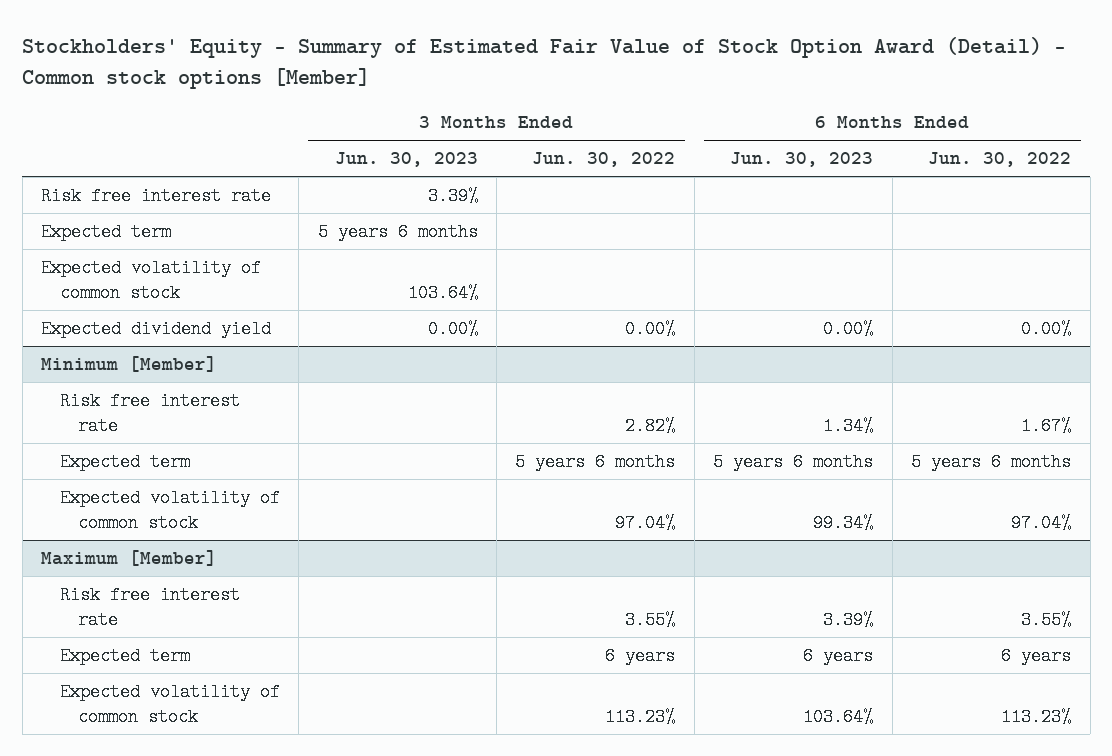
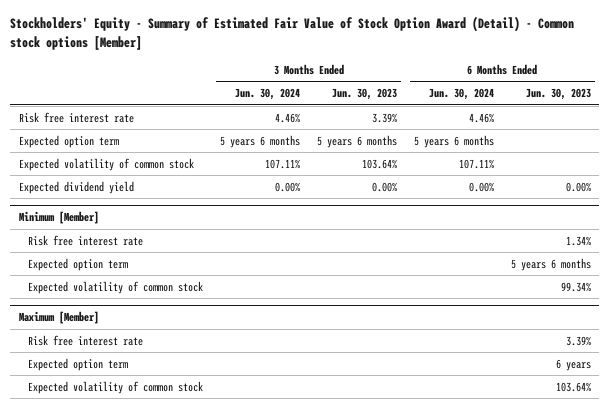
- | 3 Months Ended Jun. 30, 2023 | 3 Months Ended Jun. 30, 2022 | 6 Months Ended Jun. 30, 2023 | 6 Months Ended Jun. 30, 2022
+ | 3 Months Ended Jun. 30, 2024 | 3 Months Ended Jun. 30, 2023 | 6 Months Ended Jun. 30, 2024 | 6 Months Ended Jun. 30, 2023
- Expected term | 5 years 6 months | | |
+ Expected option term | 5 years 6 months | 5 years 6 months | 5 years 6 months |
@ Minimum [Member]
- Expected term | | 5 years 6 months | 5 years 6 months | 5 years 6 months
+ Expected option term | | | | 5 years 6 months
@ Maximum [Member]
- Expected term | | 6 years | 6 years | 6 years
+ Expected option term | | | | 6 years

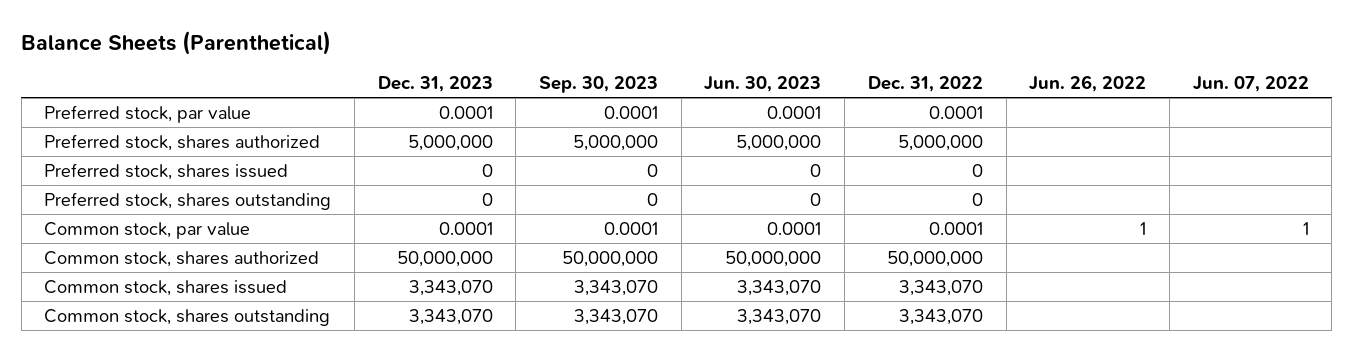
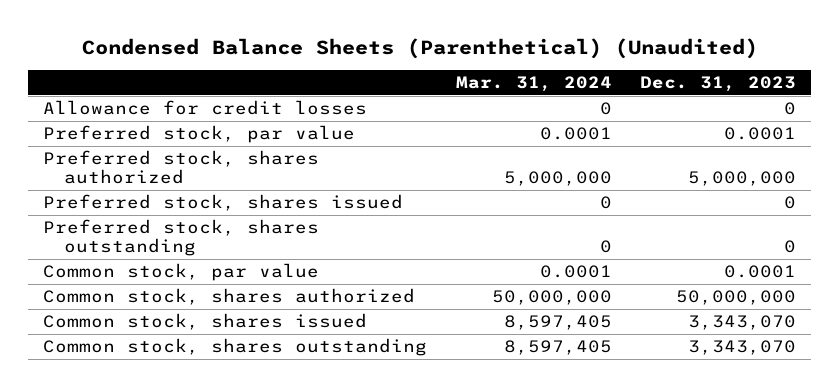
- Balance Sheets (Parenthetical)
+ Condensed Balance Sheets (Parenthetical) (Unaudited)
- | Dec. 31, 2023 | Sep. 30, 2023 | Jun. 30, 2023 | Dec. 31, 2022 | Jun. 26, 2022 | Jun. 07, 2022
+ | Mar. 31, 2024 | Dec. 31, 2023
+ Allowance for credit losses | 0 | 0

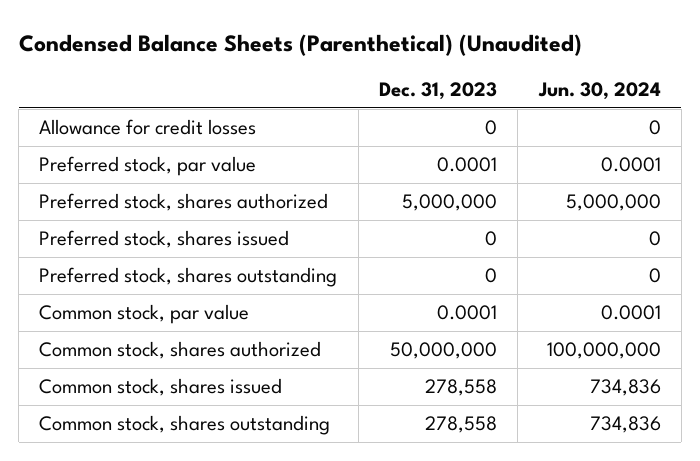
- | Mar. 31, 2024 | Dec. 31, 2023
+ | Dec. 31, 2023 | Jun. 30, 2024
- Common stock, shares issued | 8,597,405 | 3,343,070
- Common stock, shares outstanding | 8,597,405 | 3,343,070
+ Common stock, shares issued | 278,558 | 734,836
+ Common stock, shares outstanding | 278,558 | 734,836

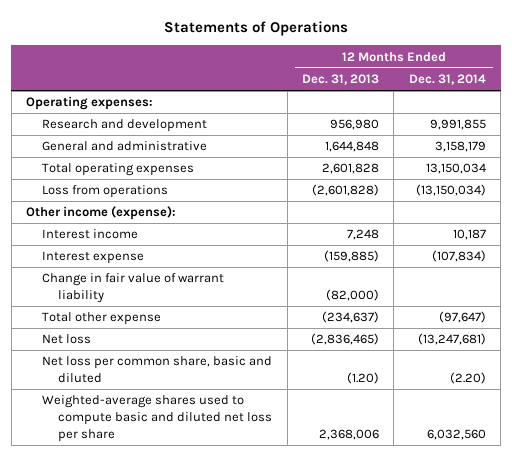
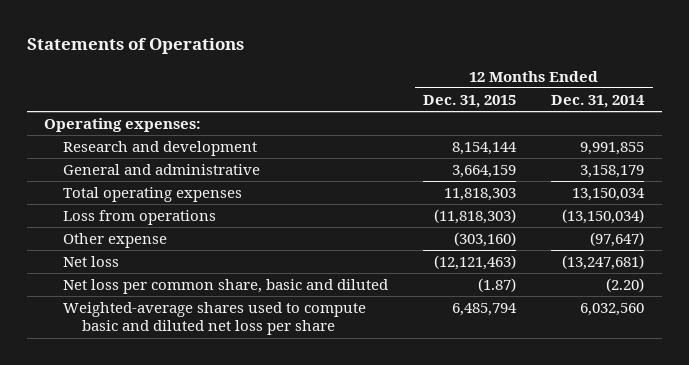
- | 12 Months Ended Dec. 31, 2013 | 12 Months Ended Dec. 31, 2014
+ | 12 Months Ended Dec. 31, 2015 | 12 Months Ended Dec. 31, 2014
- Other income (expense):
- Interest income | 7,248 | 10,187
- Interest expense | (159,885) | (107,834)
- Change in fair value of warrant liability | (82,000) |
- Total other expense | (234,637) | (97,647)
+ Other expense | (303,160) | (97,647)

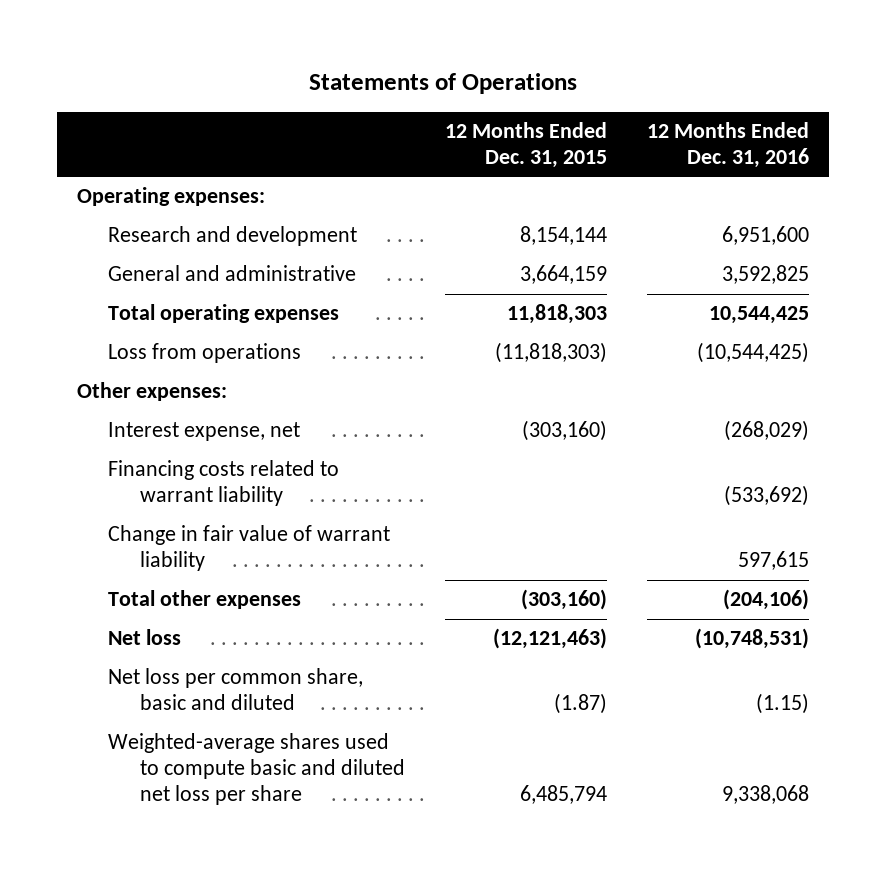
- | 12 Months Ended Dec. 31, 2015 | 12 Months Ended Dec. 31, 2014
+ | 12 Months Ended Dec. 31, 2015 | 12 Months Ended Dec. 31, 2016
- Other expense | (303,160) | (97,647)
+ Other expenses:
+ Interest expense, net | (303,160) | (268,029)
+ Financing costs related to warrant liability | | (533,692)
+ Change in fair value of warrant liability | | 597,615
+ Total other expenses | (303,160) | (204,106)

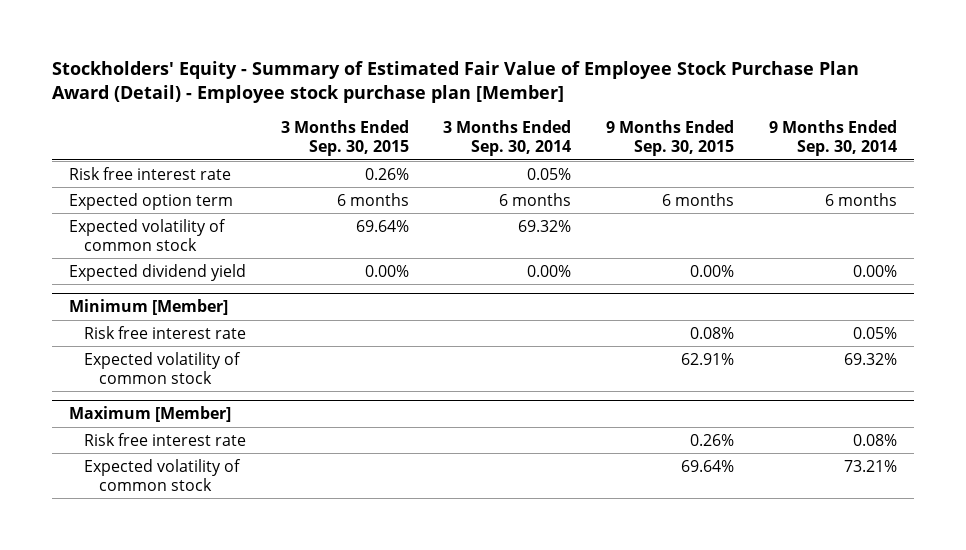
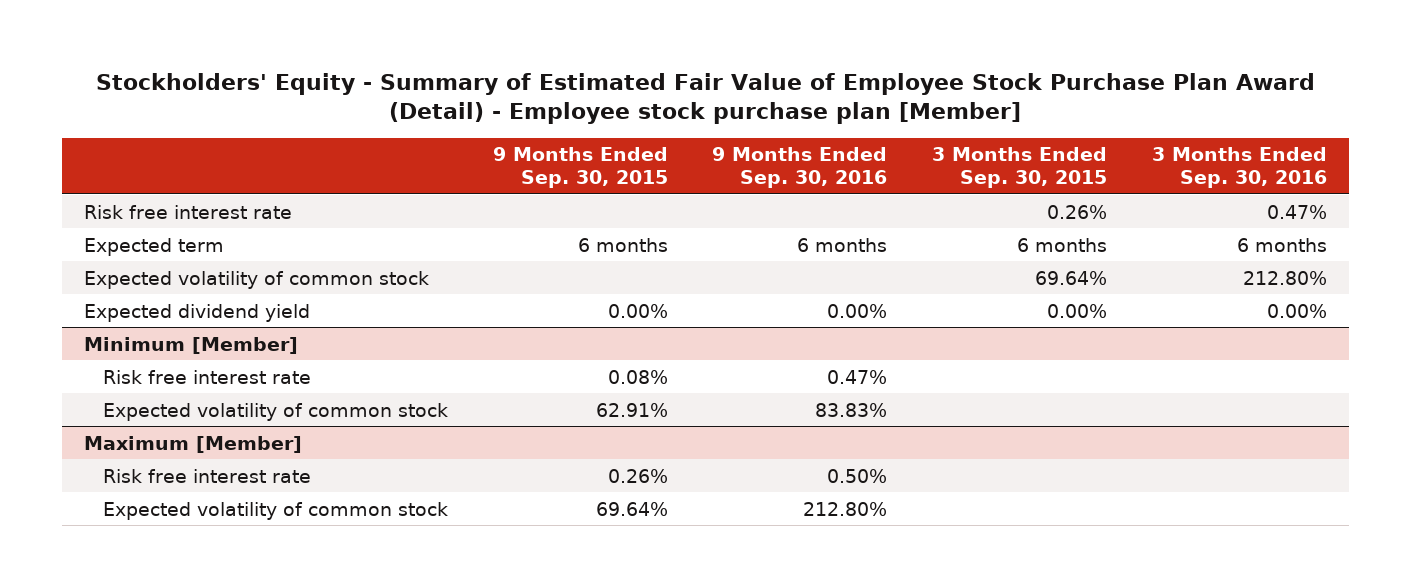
- | 3 Months Ended Sep. 30, 2015 | 3 Months Ended Sep. 30, 2014 | 9 Months Ended Sep. 30, 2015 | 9 Months Ended Sep. 30, 2014
+ | 9 Months Ended Sep. 30, 2015 | 9 Months Ended Sep. 30, 2016 | 3 Months Ended Sep. 30, 2015 | 3 Months Ended Sep. 30, 2016
- Expected option term | 6 months | 6 months | 6 months | 6 months
+ Expected term | 6 months | 6 months | 6 months | 6 months

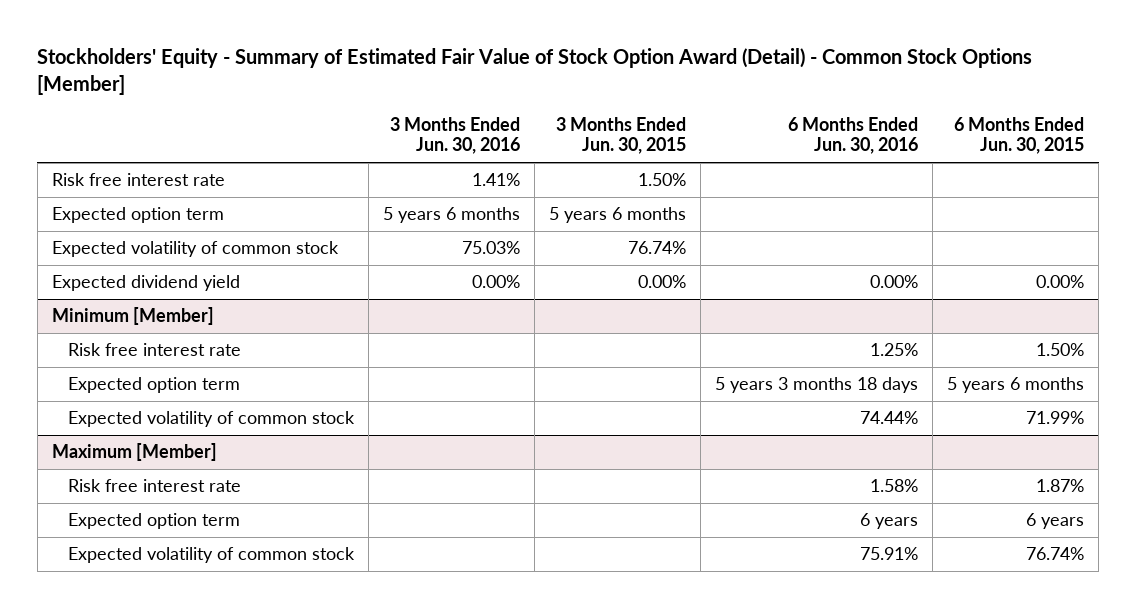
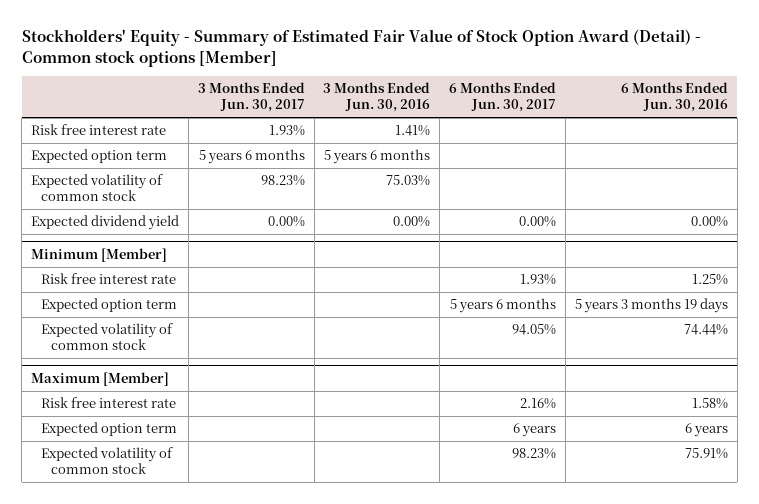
- Stockholders' Equity - Summary of Estimated Fair Value of Stock Option Award (Detail) - Common Stock Options [Member]
+ Stockholders' Equity - Summary of Estimated Fair Value of Stock Option Award (Detail) - Common stock options [Member]
- | 3 Months Ended Jun. 30, 2016 | 3 Months Ended Jun. 30, 2015 | 6 Months Ended Jun. 30, 2016 | 6 Months Ended Jun. 30, 2015
+ | 3 Months Ended Jun. 30, 2017 | 3 Months Ended Jun. 30, 2016 | 6 Months Ended Jun. 30, 2017 | 6 Months Ended Jun. 30, 2016
@ Minimum [Member]
- Expected option term | | | 5 years 3 months 18 days | 5 years 6 months
+ Expected option term | | | 5 years 6 months | 5 years 3 months 19 days

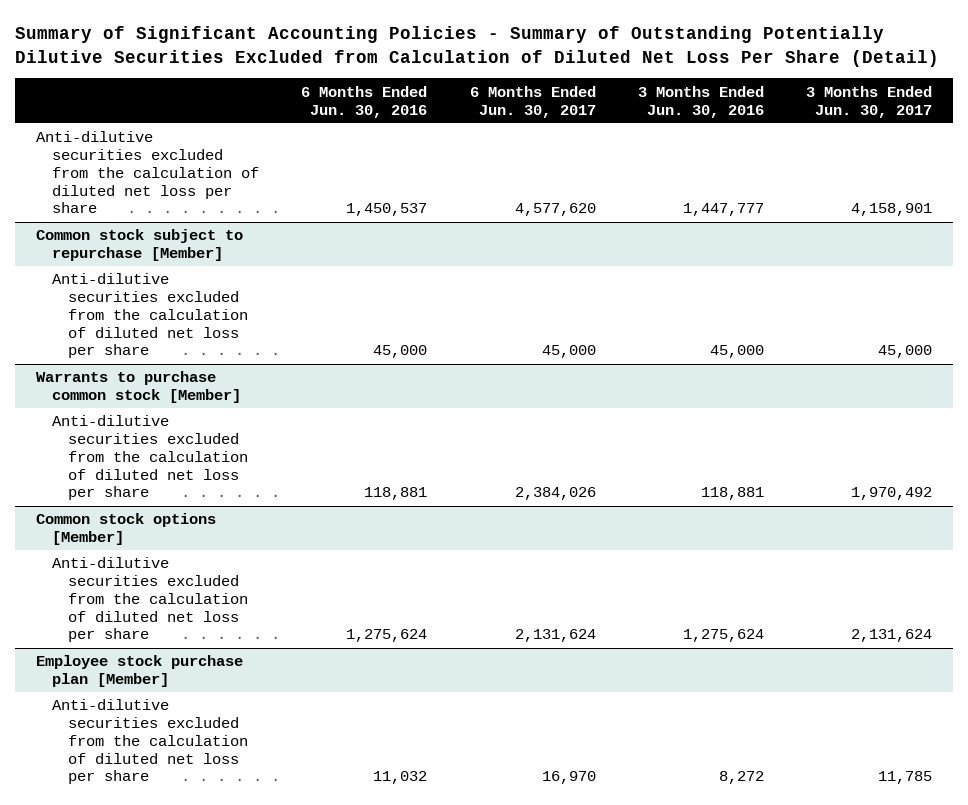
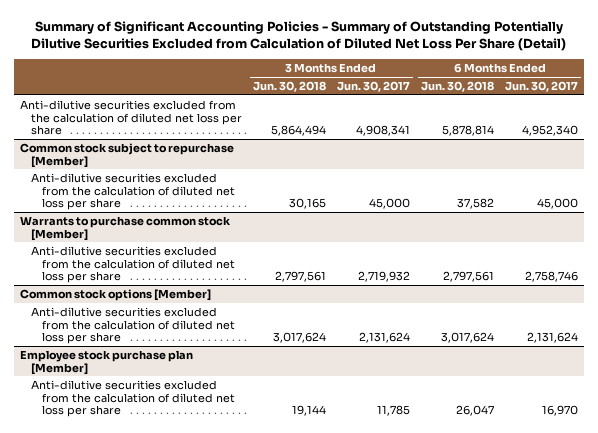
- | 6 Months Ended Jun. 30, 2016 | 6 Months Ended Jun. 30, 2017 | 3 Months Ended Jun. 30, 2016 | 3 Months Ended Jun. 30, 2017
+ | 3 Months Ended Jun. 30, 2018 | 3 Months Ended Jun. 30, 2017 | 6 Months Ended Jun. 30, 2018 | 6 Months Ended Jun. 30, 2017
- Anti-dilutive securities excluded from the calculation of diluted net loss per share | 1,450,537 | 4,577,620 | 1,447,777 | 4,158,901
+ Anti-dilutive securities excluded from the calculation of diluted net loss per share | 5,864,494 | 4,908,341 | 5,878,814 | 4,952,340
@ Warrants to purchase common stock [Member]
- Anti-dilutive securities excluded from the calculation of diluted net loss per share | 118,881 | 2,384,026 | 118,881 | 1,970,492
+ Anti-dilutive securities excluded from the calculation of diluted net loss per share | 2,797,561 | 2,719,932 | 2,797,561 | 2,758,746

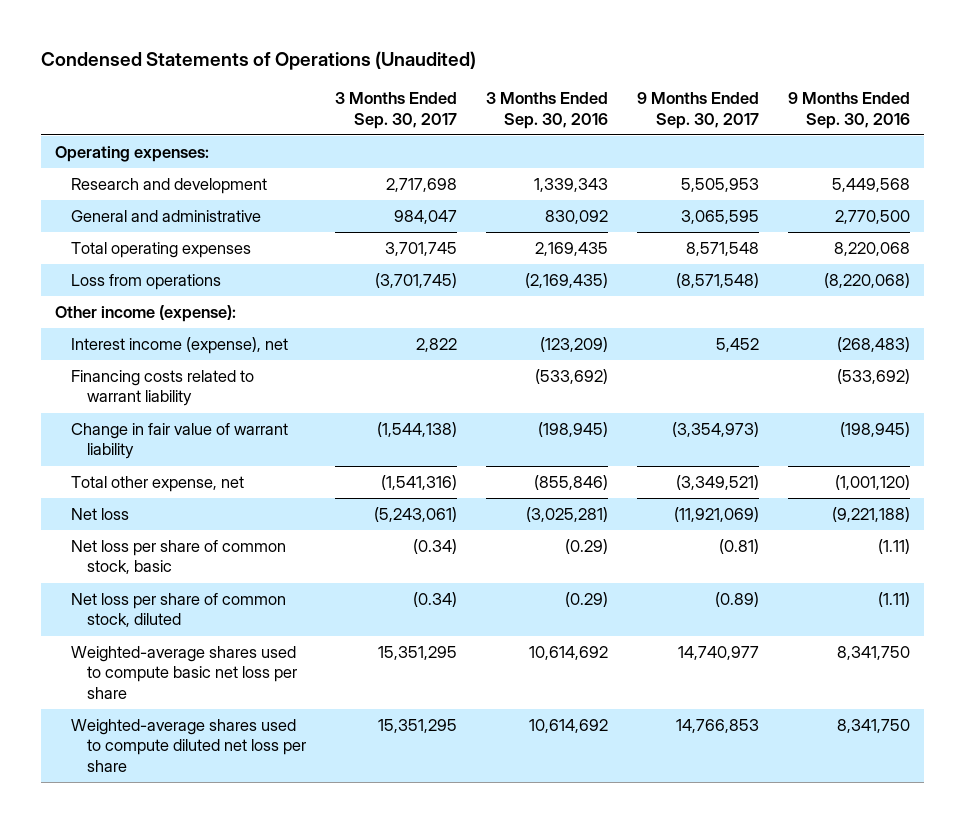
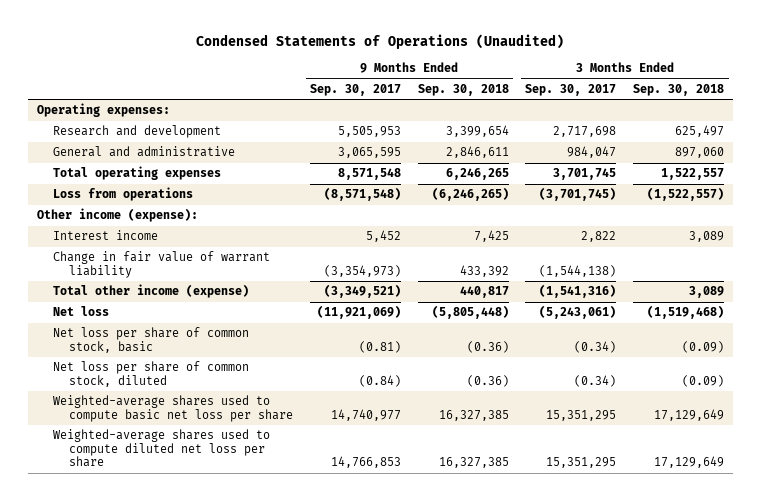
- | 3 Months Ended Sep. 30, 2017 | 3 Months Ended Sep. 30, 2016 | 9 Months Ended Sep. 30, 2017 | 9 Months Ended Sep. 30, 2016
+ | 9 Months Ended Sep. 30, 2017 | 9 Months Ended Sep. 30, 2018 | 3 Months Ended Sep. 30, 2017 | 3 Months Ended Sep. 30, 2018
- Interest income (expense), net | 2,822 | (123,209) | 5,452 | (268,483)
- Financing costs related to warrant liability | | (533,692) | | (533,692)
+ Interest income | 5,452 | 7,425 | 2,822 | 3,089
- Total other expense, net | (1,541,316) | (855,846) | (3,349,521) | (1,001,120)
+ Total other income (expense) | (3,349,521) | 440,817 | (1,541,316) | 3,089
- Net loss per share of common stock, diluted | (0.34) | (0.29) | (0.89) | (1.11)
+ Net loss per share of common stock, diluted | (0.84) | (0.36) | (0.34) | (0.09)

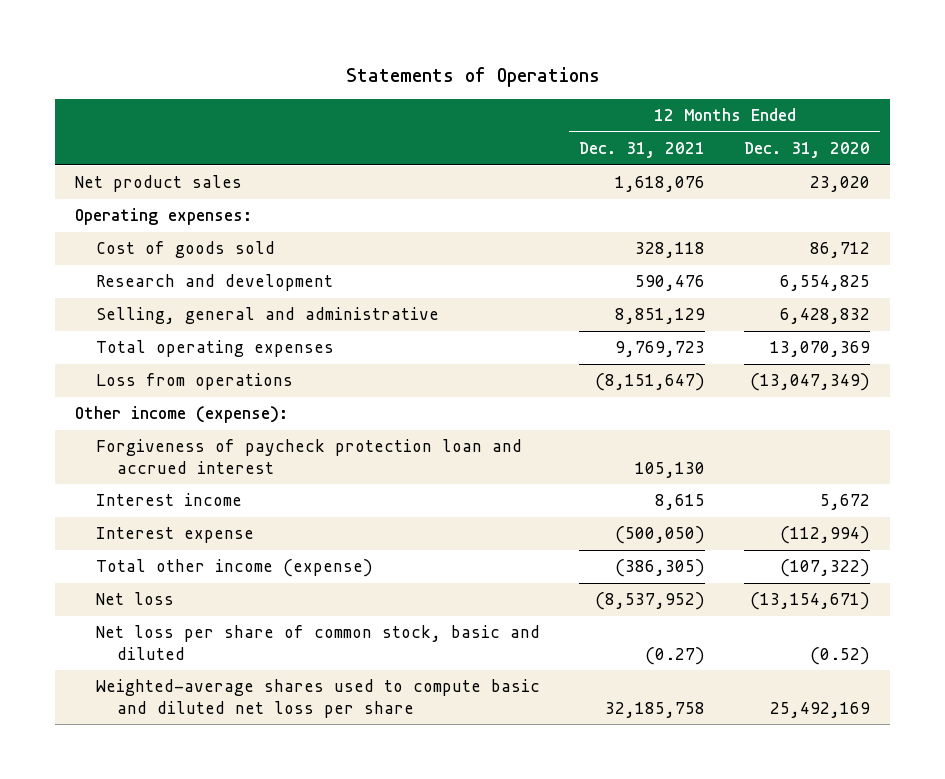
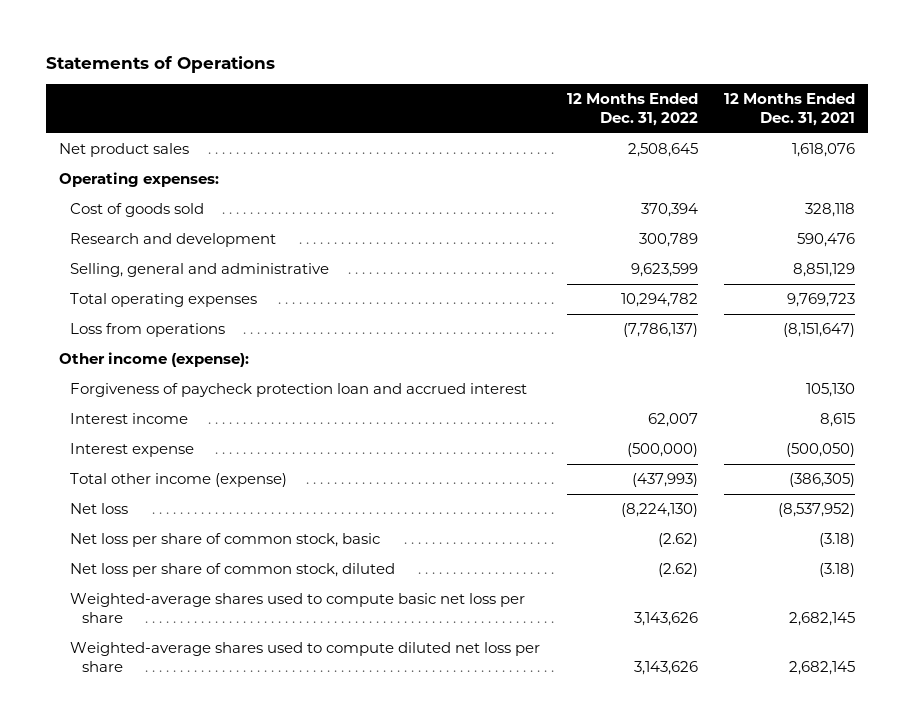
- | 12 Months Ended Dec. 31, 2021 | 12 Months Ended Dec. 31, 2020
+ | 12 Months Ended Dec. 31, 2022 | 12 Months Ended Dec. 31, 2021
- Net loss per share of common stock, basic and diluted | (0.27) | (0.52)
- Weighted-average shares used to compute basic and diluted net loss per share | 32,185,758 | 25,492,169
+ Net loss per share of common stock, basic | (2.62) | (3.18)
+ Net loss per share of common stock, diluted | (2.62) | (3.18)
+ Weighted-average shares used to compute basic net loss per share | 3,143,626 | 2,682,145
+ Weighted-average shares used to compute diluted net loss per share | 3,143,626 | 2,682,145

